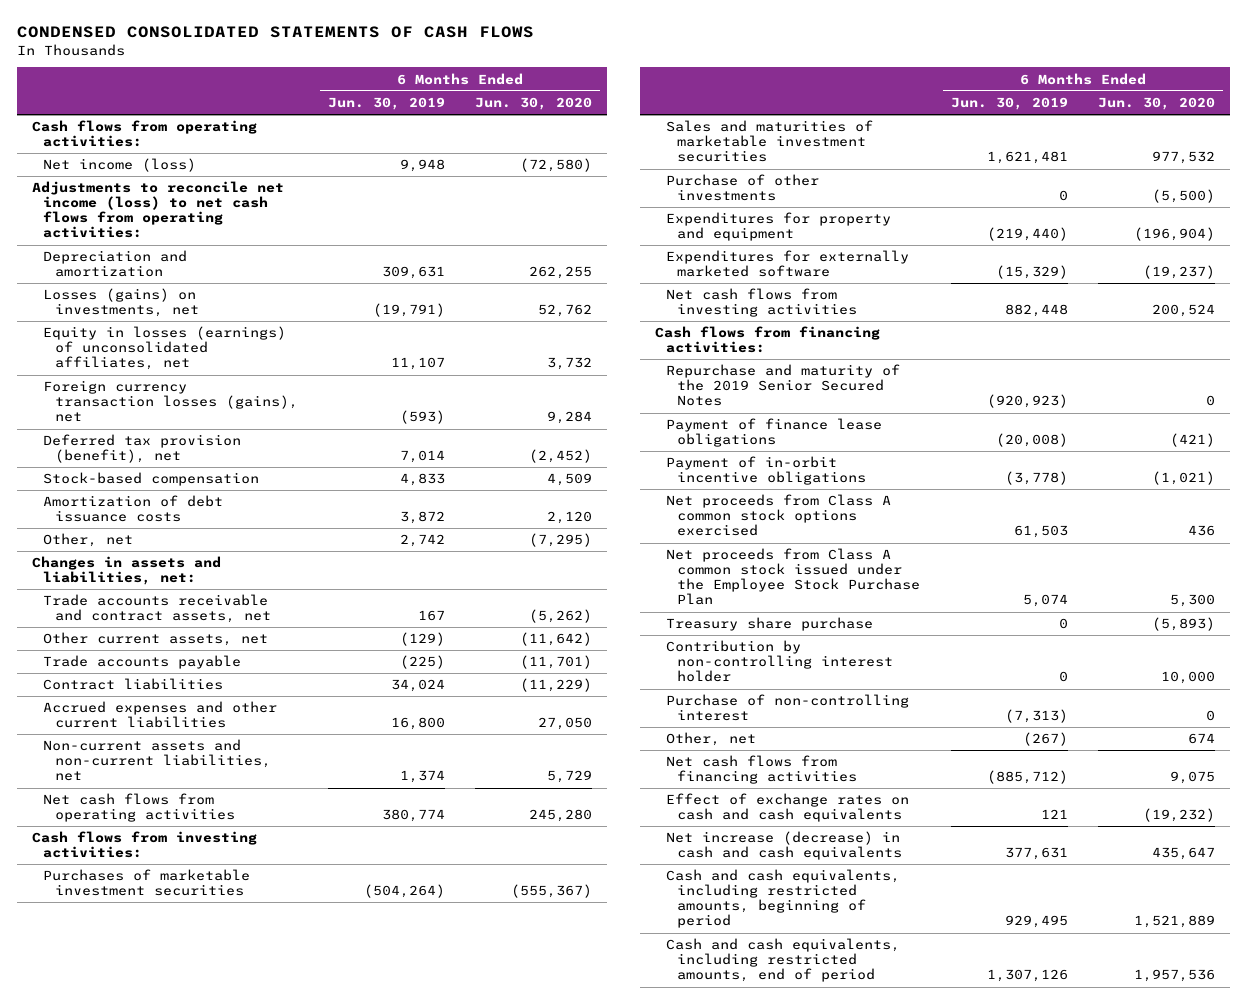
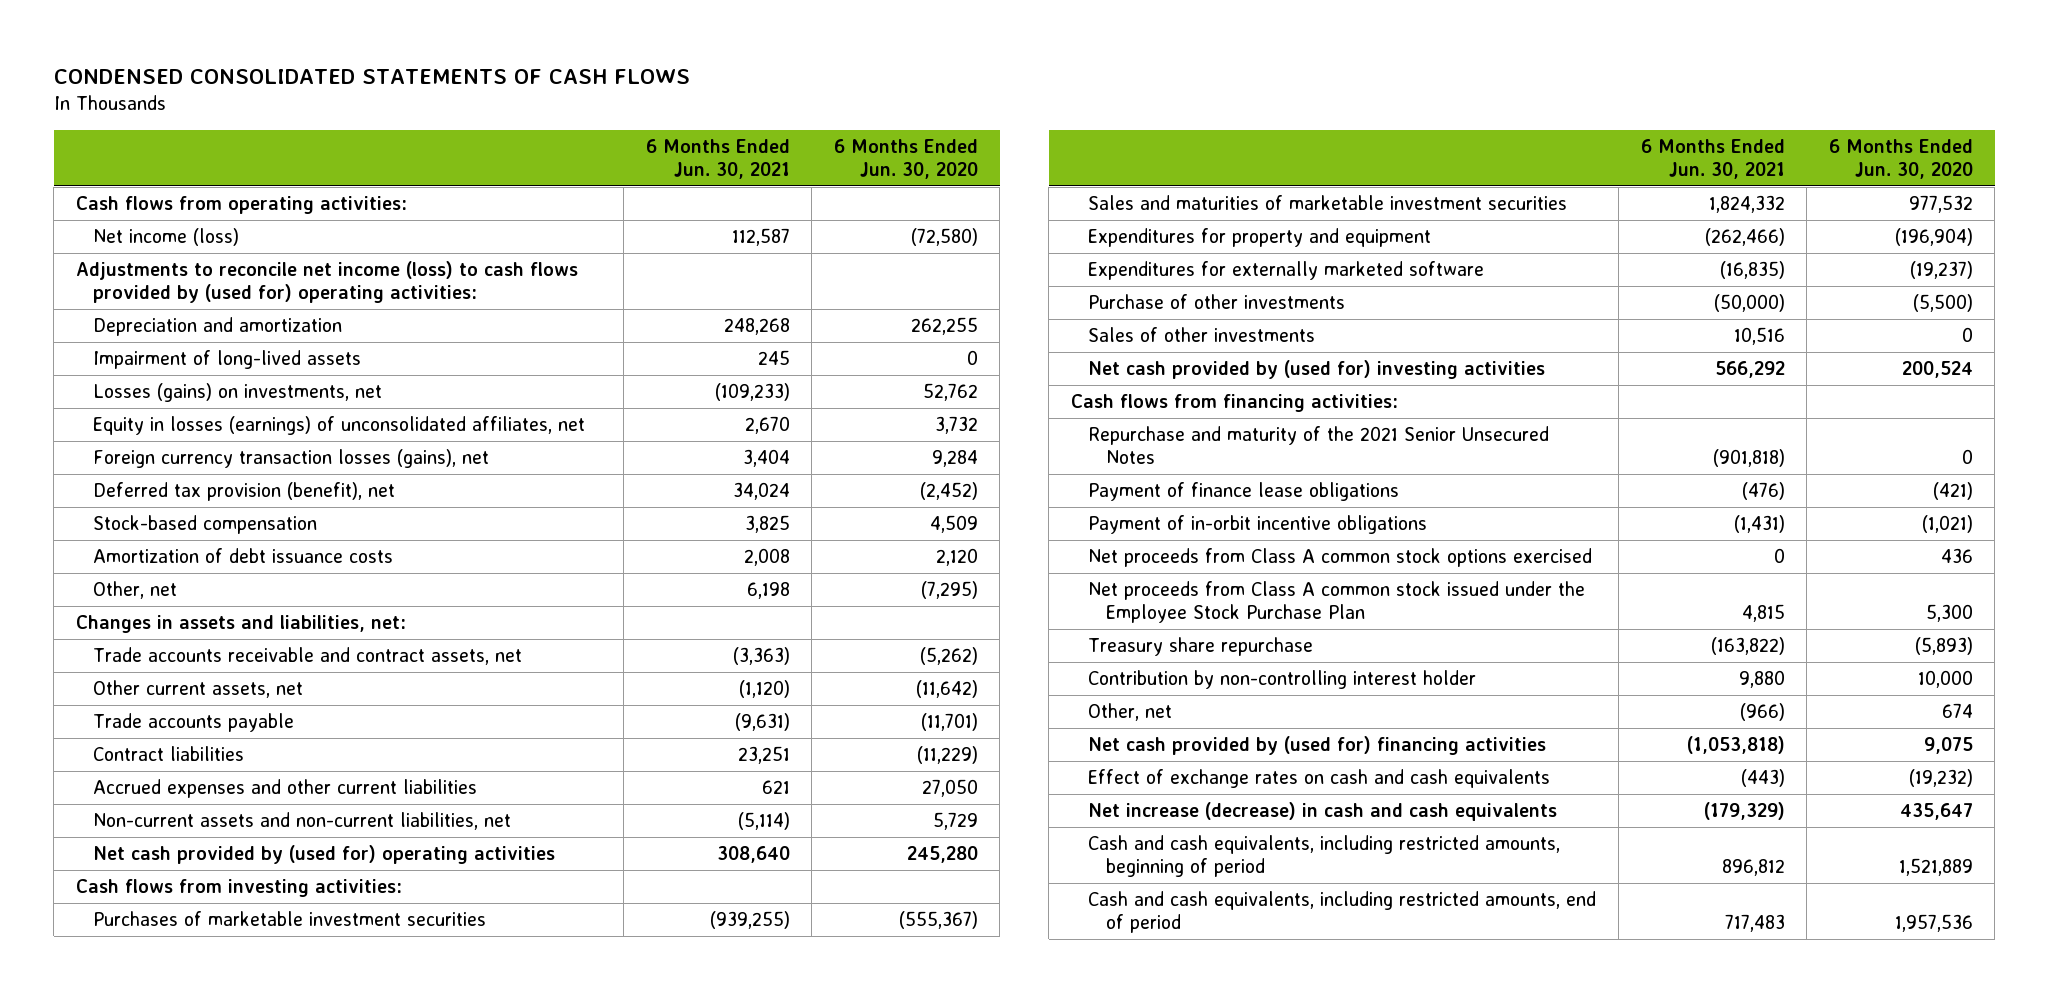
- | 6 Months Ended Jun. 30, 2019 | 6 Months Ended Jun. 30, 2020
+ | 6 Months Ended Jun. 30, 2021 | 6 Months Ended Jun. 30, 2020
- Adjustments to reconcile net income (loss) to net cash flows from operating activities:
+ Adjustments to reconcile net income (loss) to cash flows provided by (used for) operating activities:
+ Impairment of long-lived assets | 245 | 0
- Net cash flows from operating activities | 380,774 | 245,280
+ Net cash provided by (used for) operating activities | 308,640 | 245,280
- Net cash flows from investing activities | 882,448 | 200,524
moved down: Purchase of other investments | (50,000) | (5,500)
+ Sales of other investments | 10,516 | 0
+ Net cash provided by (used for) investing activities | 566,292 | 200,524
- Repurchase and maturity of the 2019 Senior Secured Notes | (920,923) | 0
+ Repurchase and maturity of the 2021 Senior Unsecured Notes | (901,818) | 0
- Treasury share purchase | 0 | (5,893)
+ Treasury share repurchase | (163,822) | (5,893)
- Purchase of non-controlling interest | (7,313) | 0
- Net cash flows from financing activities | (885,712) | 9,075
+ Net cash provided by (used for) financing activities | (1,053,818) | 9,075

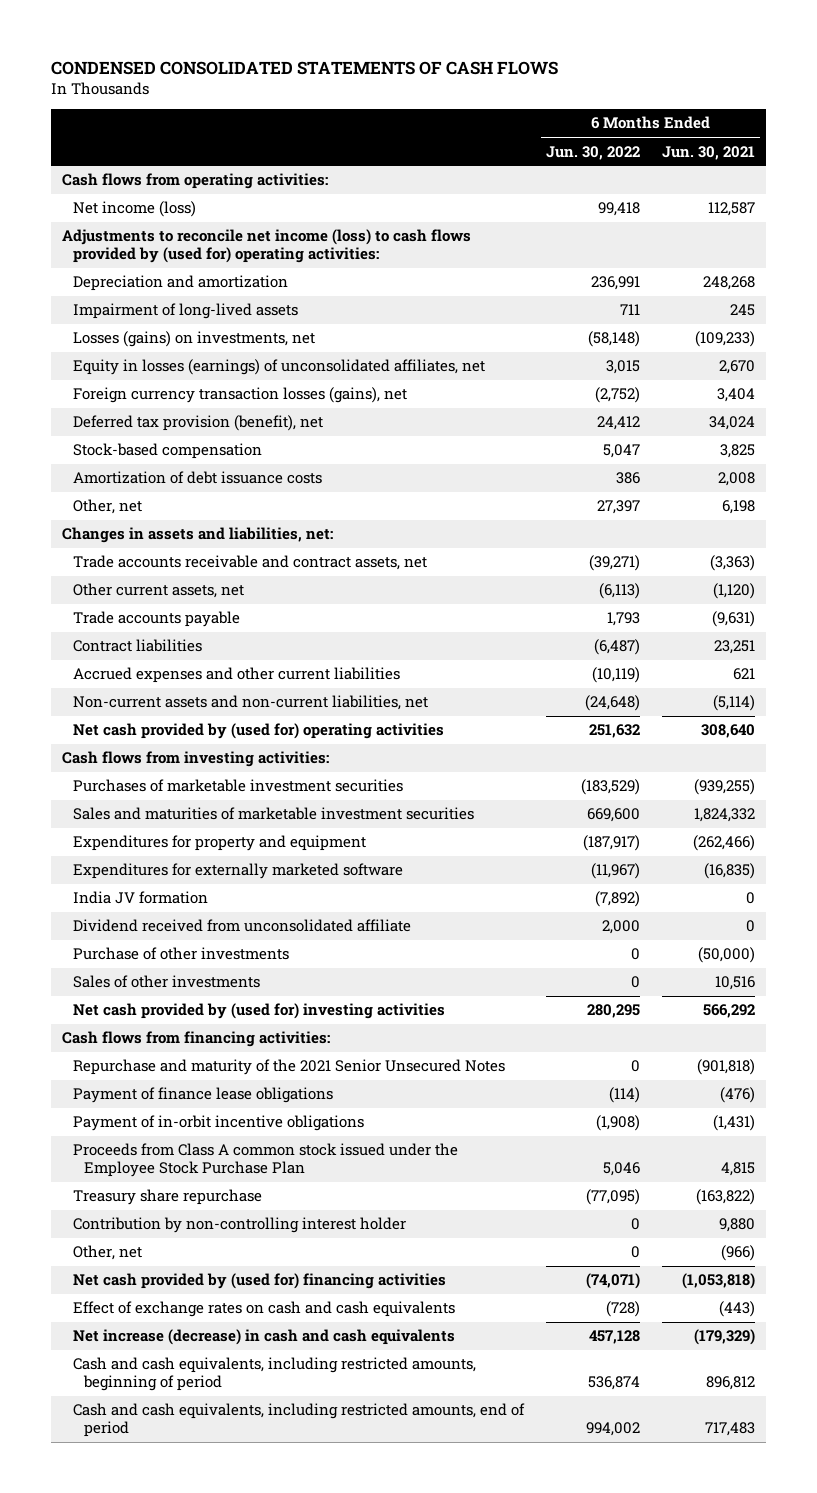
- | 6 Months Ended Jun. 30, 2021 | 6 Months Ended Jun. 30, 2020
+ | 6 Months Ended Jun. 30, 2022 | 6 Months Ended Jun. 30, 2021
+ India JV formation | (7,892) | 0
+ Dividend received from unconsolidated affiliate | 2,000 | 0
- Net proceeds from Class A common stock options exercised | 0 | 436
- Net proceeds from Class A common stock issued under the Employee Stock Purchase Plan | 4,815 | 5,300
+ Proceeds from Class A common stock issued under the Employee Stock Purchase Plan | 5,046 | 4,815

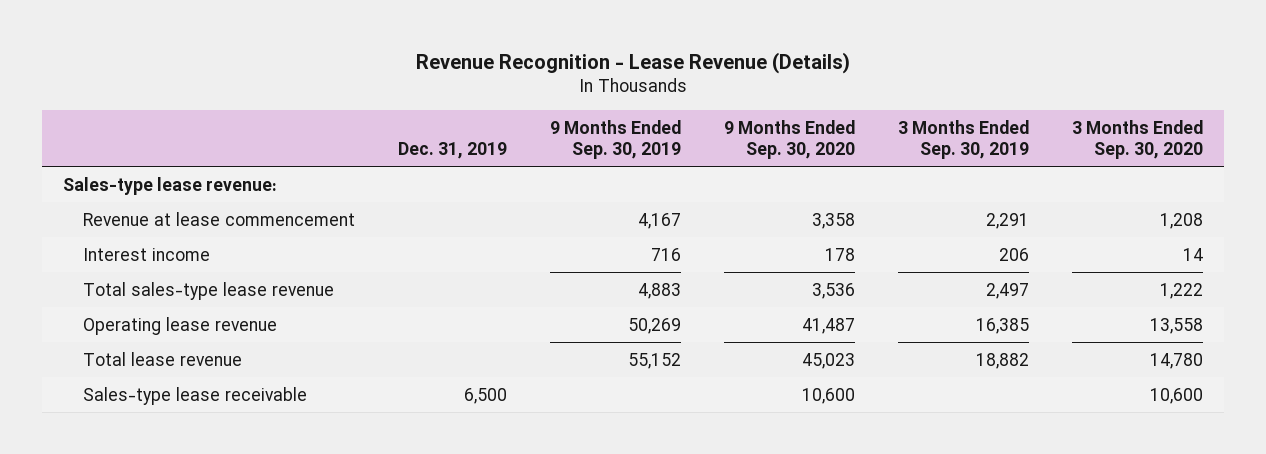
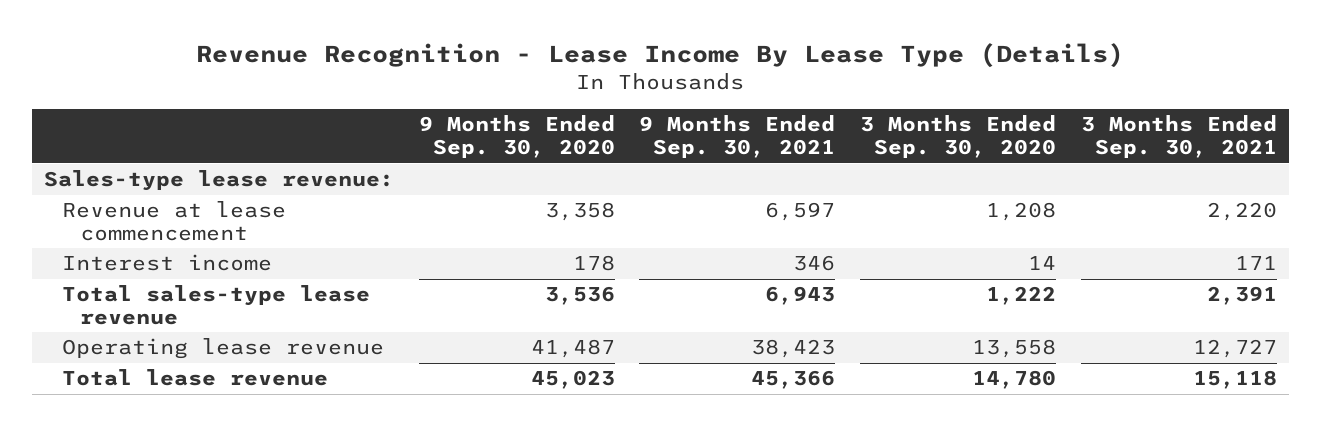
- Revenue Recognition - Lease Revenue (Details)
+ Revenue Recognition - Lease Income By Lease Type (Details)
- | Dec. 31, 2019 | 9 Months Ended Sep. 30, 2019 | 9 Months Ended Sep. 30, 2020 | 3 Months Ended Sep. 30, 2019 | 3 Months Ended Sep. 30, 2020
+ | 9 Months Ended Sep. 30, 2020 | 9 Months Ended Sep. 30, 2021 | 3 Months Ended Sep. 30, 2020 | 3 Months Ended Sep. 30, 2021
- Sales-type lease receivable | 6,500 | | 10,600 | | 10,600

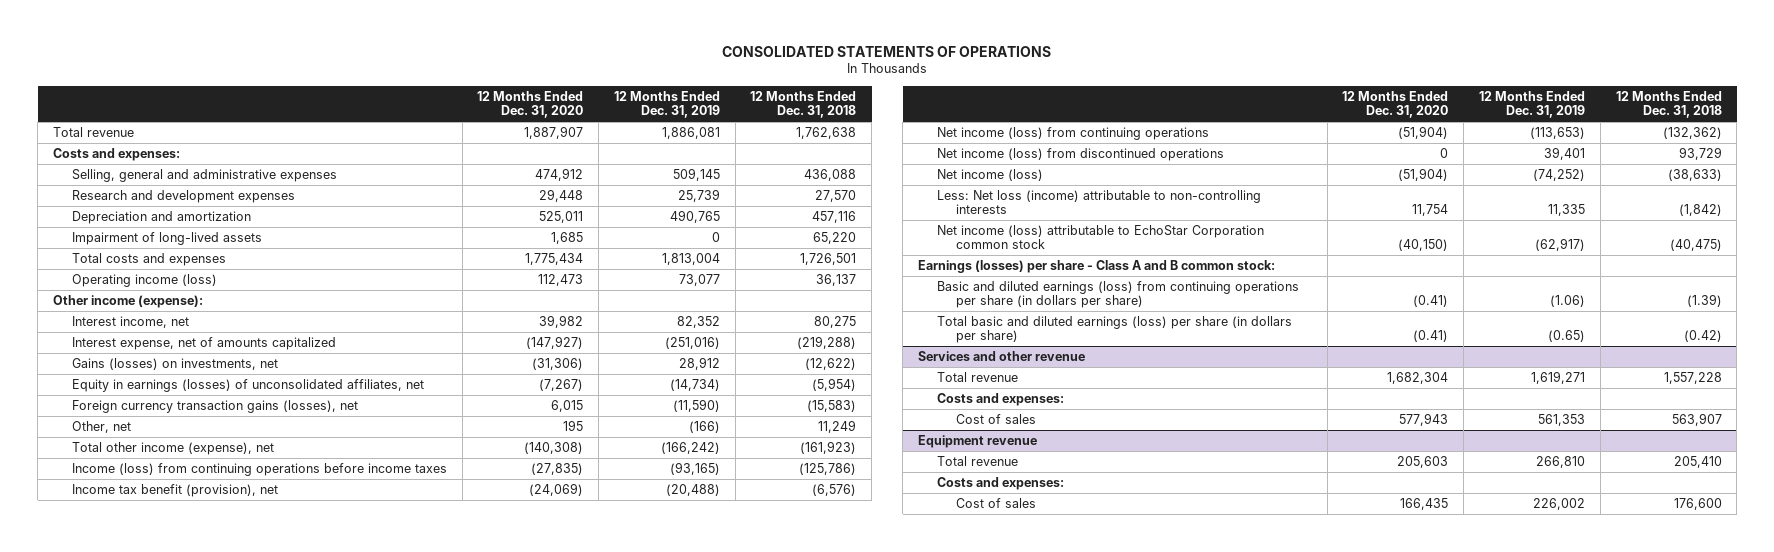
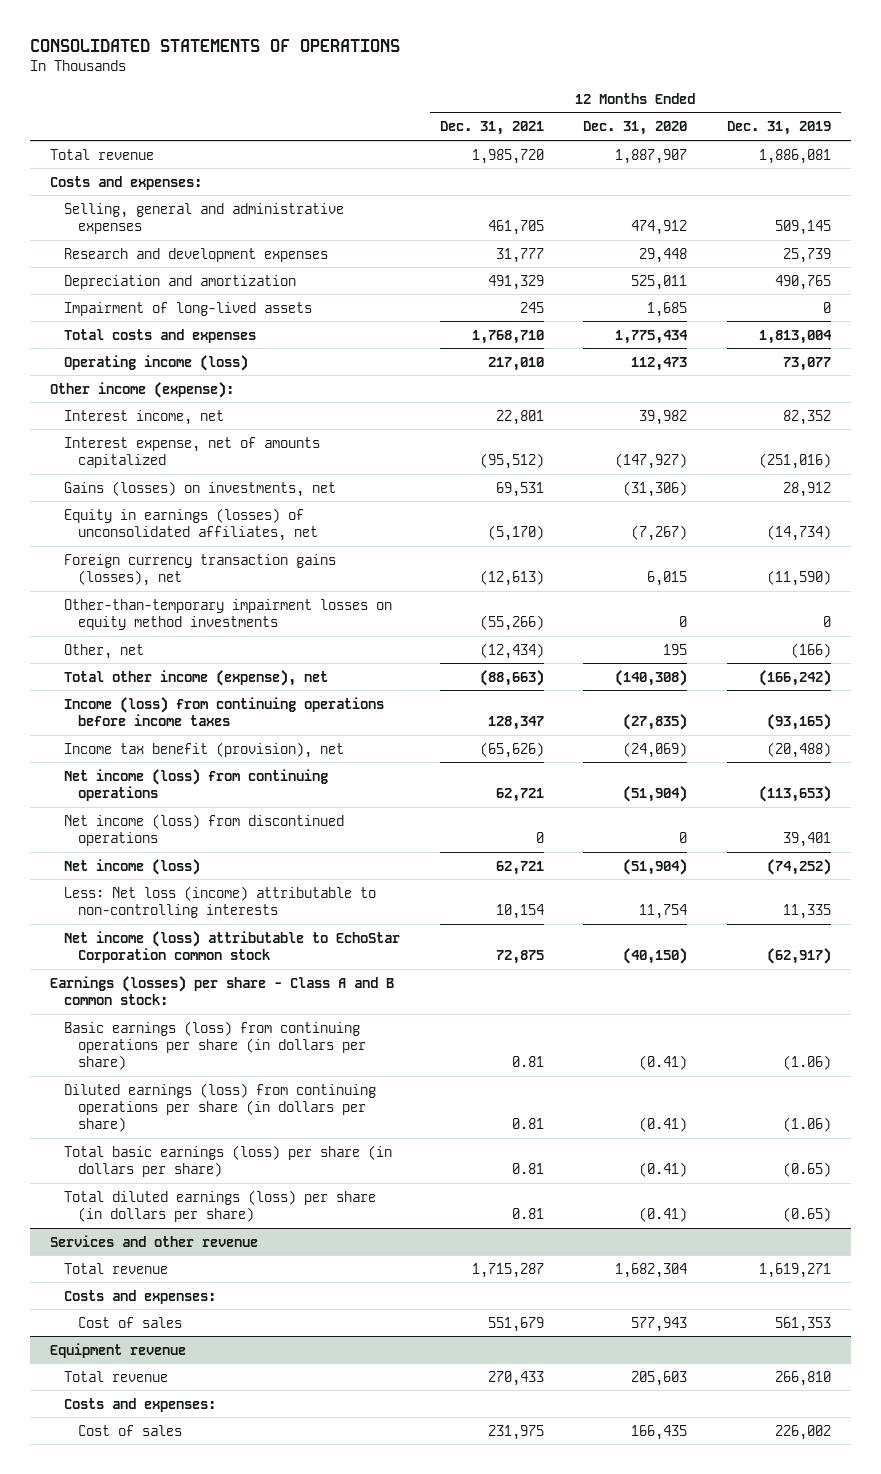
- | 12 Months Ended Dec. 31, 2020 | 12 Months Ended Dec. 31, 2019 | 12 Months Ended Dec. 31, 2018
+ | 12 Months Ended Dec. 31, 2021 | 12 Months Ended Dec. 31, 2020 | 12 Months Ended Dec. 31, 2019
+ Other-than-temporary impairment losses on equity method investments | (55,266) | 0 | 0
- Basic and diluted earnings (loss) from continuing operations per share (in dollars per share) | (0.41) | (1.06) | (1.39)
- Total basic and diluted earnings (loss) per share (in dollars per share) | (0.41) | (0.65) | (0.42)
+ Basic earnings (loss) from continuing operations per share (in dollars per share) | 0.81 | (0.41) | (1.06)
+ Diluted earnings (loss) from continuing operations per share (in dollars per share) | 0.81 | (0.41) | (1.06)
+ Total basic earnings (loss) per share (in dollars per share) | 0.81 | (0.41) | (0.65)
+ Total diluted earnings (loss) per share (in dollars per share) | 0.81 | (0.41) | (0.65)

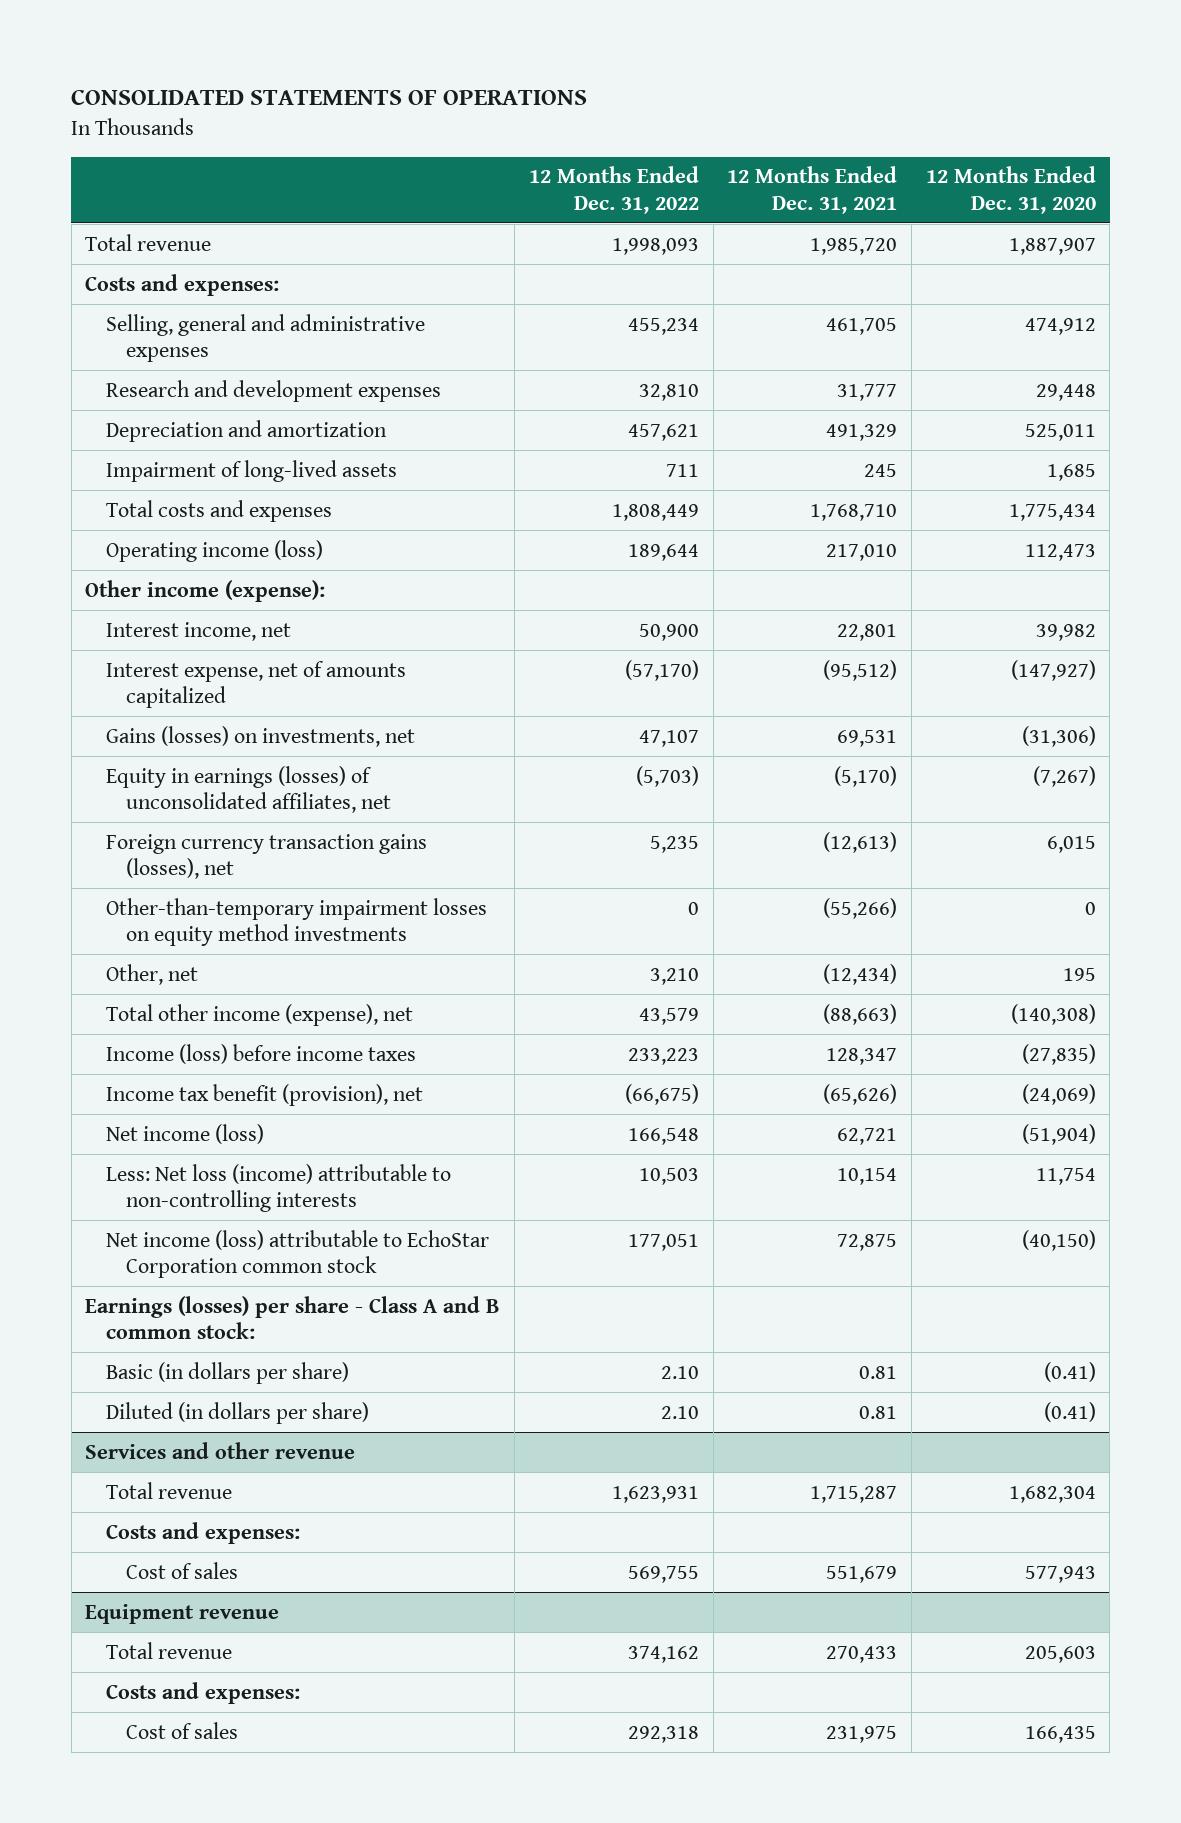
- | 12 Months Ended Dec. 31, 2021 | 12 Months Ended Dec. 31, 2020 | 12 Months Ended Dec. 31, 2019
+ | 12 Months Ended Dec. 31, 2022 | 12 Months Ended Dec. 31, 2021 | 12 Months Ended Dec. 31, 2020
- Income (loss) from continuing operations before income taxes | 128,347 | (27,835) | (93,165)
+ Income (loss) before income taxes | 233,223 | 128,347 | (27,835)
- Net income (loss) from continuing operations | 62,721 | (51,904) | (113,653)
- Net income (loss) from discontinued operations | 0 | 0 | 39,401
- Basic earnings (loss) from continuing operations per share (in dollars per share) | 0.81 | (0.41) | (1.06)
- Diluted earnings (loss) from continuing operations per share (in dollars per share) | 0.81 | (0.41) | (1.06)
- Total basic earnings (loss) per share (in dollars per share) | 0.81 | (0.41) | (0.65)
- Total diluted earnings (loss) per share (in dollars per share) | 0.81 | (0.41) | (0.65)
+ Basic (in dollars per share) | 2.10 | 0.81 | (0.41)
+ Diluted (in dollars per share) | 2.10 | 0.81 | (0.41)

